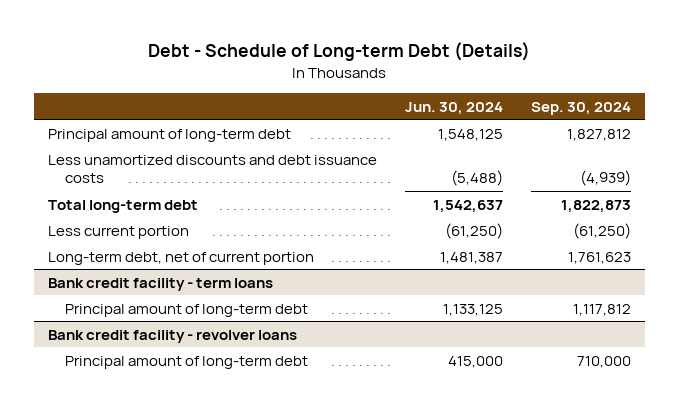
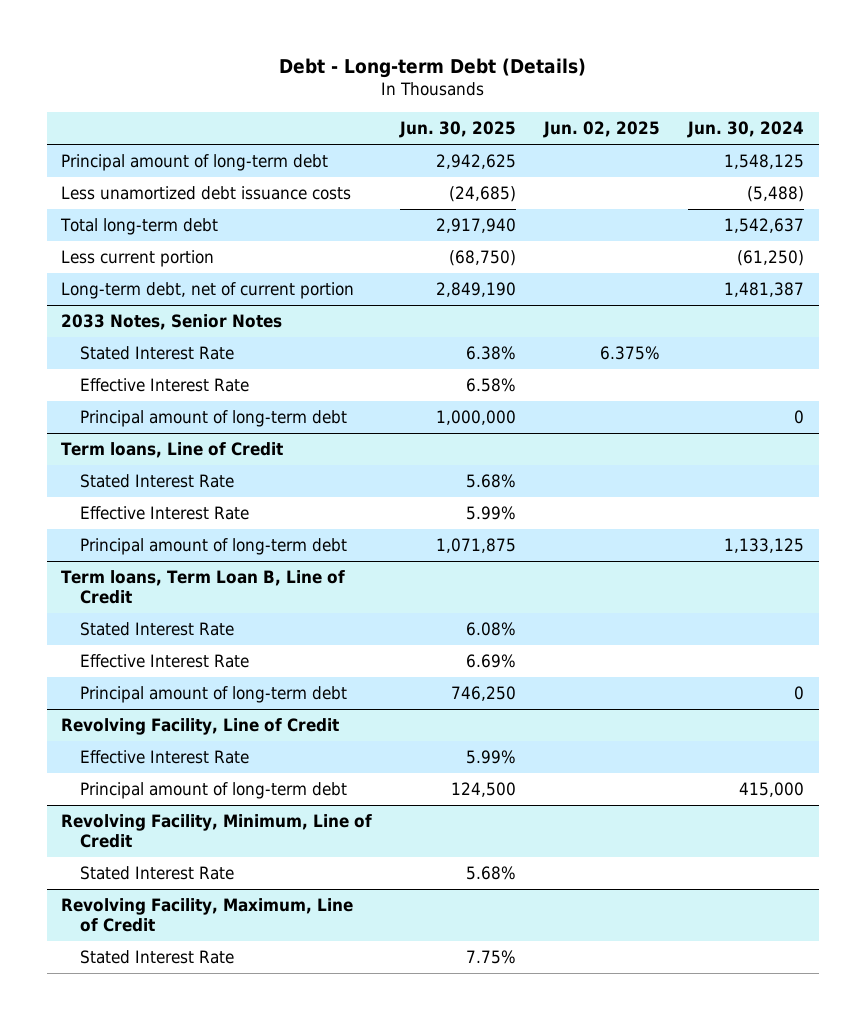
- Debt - Schedule of Long-term Debt (Details)
+ Debt - Long-term Debt (Details)
- | Jun. 30, 2024 | Sep. 30, 2024
+ | Jun. 30, 2025 | Jun. 02, 2025 | Jun. 30, 2024
- Less unamortized discounts and debt issuance costs | (5,488) | (4,939)
+ Less unamortized debt issuance costs | (24,685) | | (5,488)
- Bank credit facility - term loans
+ 2033 Notes, Senior Notes
+ Stated Interest Rate | 6.38% | 6.375% |
+ Effective Interest Rate | 6.58% | |
+ Principal amount of long-term debt | 1,000,000 | | 0
+ Term loans, Line of Credit
+ Stated Interest Rate | 5.68% | |
+ Effective Interest Rate | 5.99% | |
- Bank credit facility - revolver loans
+ Term loans, Term Loan B, Line of Credit
+ Stated Interest Rate | 6.08% | |
+ Effective Interest Rate | 6.69% | |
+ Principal amount of long-term debt | 746,250 | | 0
+ Revolving Facility, Line of Credit
+ Effective Interest Rate | 5.99% | |
+ Revolving Facility, Minimum, Line of Credit
+ Stated Interest Rate | 5.68% | |
+ Revolving Facility, Maximum, Line of Credit
+ Stated Interest Rate | 7.75% | |

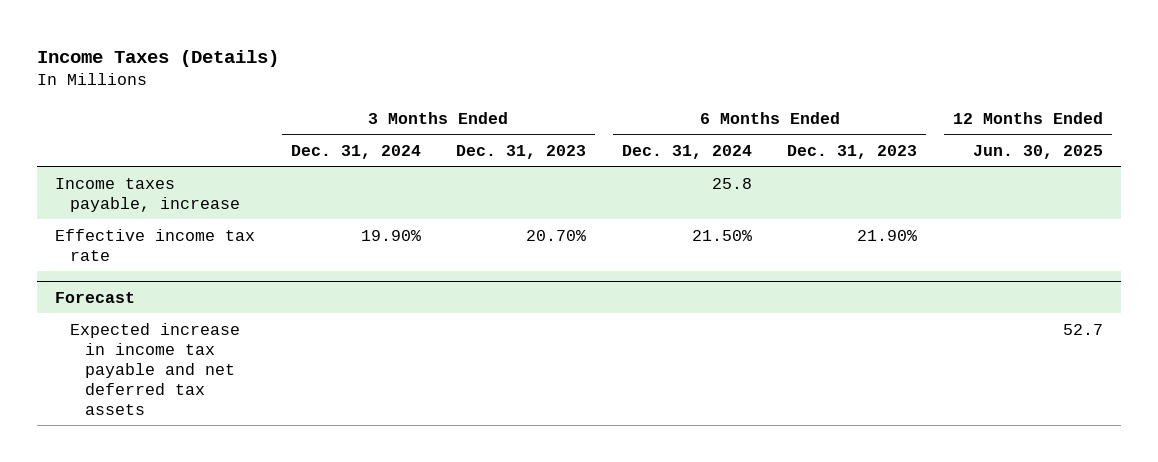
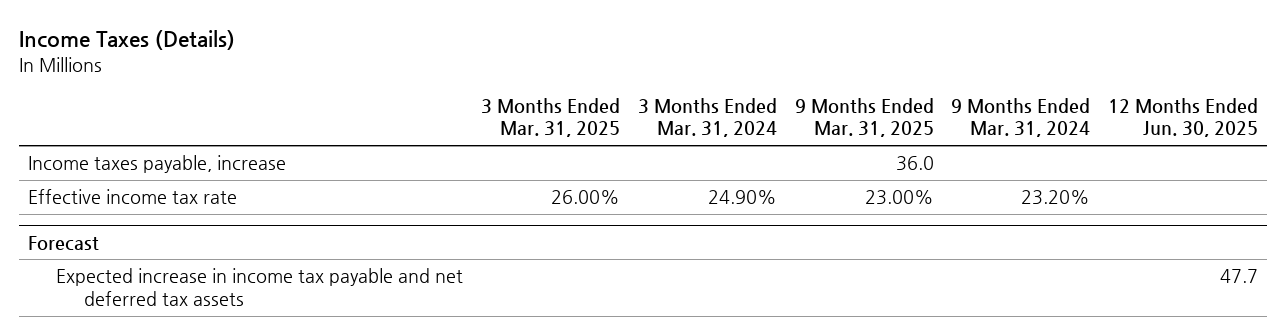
- | 3 Months Ended Dec. 31, 2024 | 3 Months Ended Dec. 31, 2023 | 6 Months Ended Dec. 31, 2024 | 6 Months Ended Dec. 31, 2023 | 12 Months Ended Jun. 30, 2025
+ | 3 Months Ended Mar. 31, 2025 | 3 Months Ended Mar. 31, 2024 | 9 Months Ended Mar. 31, 2025 | 9 Months Ended Mar. 31, 2024 | 12 Months Ended Jun. 30, 2025
@ Forecast
- Expected increase in income tax payable and net deferred tax assets | | | | | 52.7
+ Expected increase in income tax payable and net deferred tax assets | | | | | 47.7

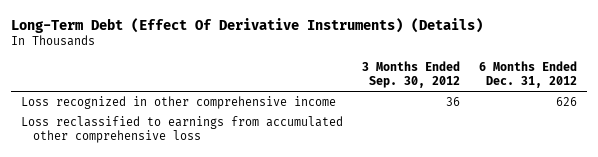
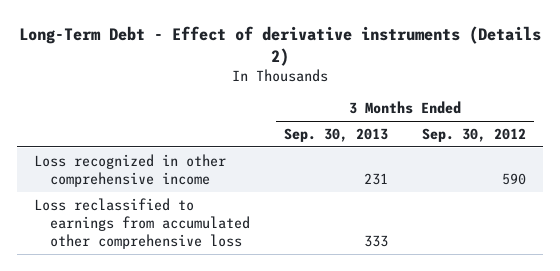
- Long-Term Debt (Effect Of Derivative Instruments) (Details)
+ Long-Term Debt - Effect of derivative instruments (Details 2)
- | 3 Months Ended Sep. 30, 2012 | 6 Months Ended Dec. 31, 2012
+ | 3 Months Ended Sep. 30, 2013 | 3 Months Ended Sep. 30, 2012
- Loss recognized in other comprehensive income | 36 | 626
+ Loss recognized in other comprehensive income | 231 | 590

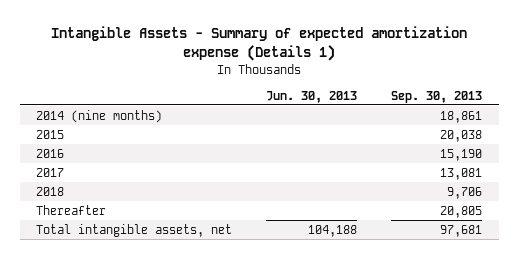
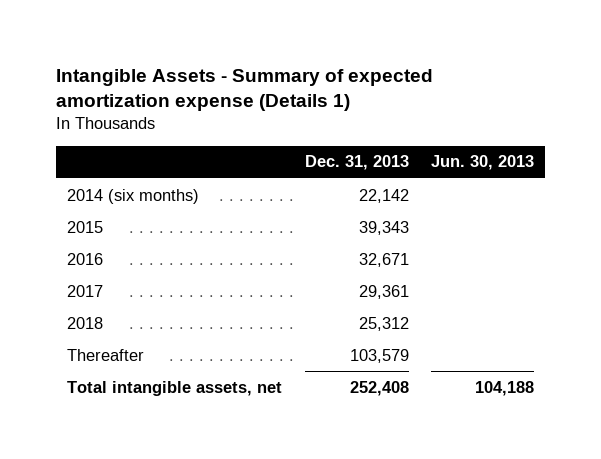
- | Jun. 30, 2013 | Sep. 30, 2013
+ | Dec. 31, 2013 | Jun. 30, 2013
- 2014 (nine months) | | 18,861
+ 2014 (six months) | 22,142 |

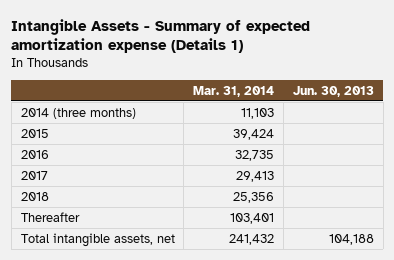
- | Dec. 31, 2013 | Jun. 30, 2013
+ | Mar. 31, 2014 | Jun. 30, 2013
- 2014 (six months) | 22,142 |
+ 2014 (three months) | 11,103 |

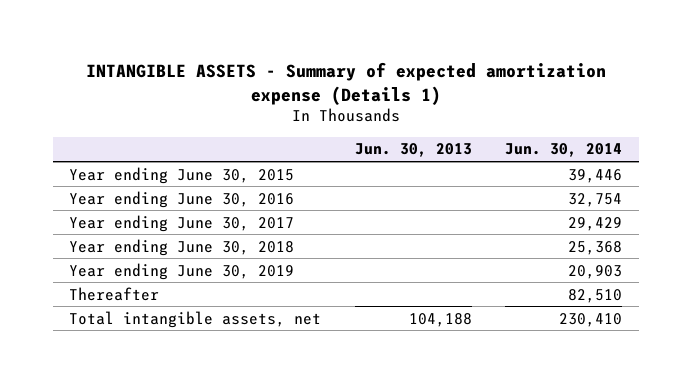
- Intangible Assets - Summary of expected amortization expense (Details 1)
+ INTANGIBLE ASSETS - Summary of expected amortization expense (Details 1)
- | Mar. 31, 2014 | Jun. 30, 2013
+ | Jun. 30, 2013 | Jun. 30, 2014
- 2014 (three months) | 11,103 |
- 2015 | 39,424 |
- 2016 | 32,735 |
- 2017 | 29,413 |
- 2018 | 25,356 |
+ Year ending June 30, 2015 | | 39,446
+ Year ending June 30, 2016 | | 32,754
+ Year ending June 30, 2017 | | 29,429
+ Year ending June 30, 2018 | | 25,368
+ Year ending June 30, 2019 | | 20,903

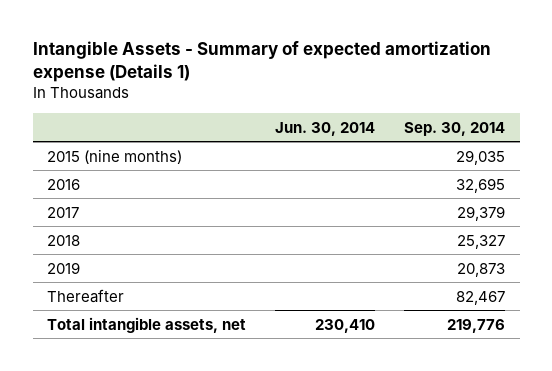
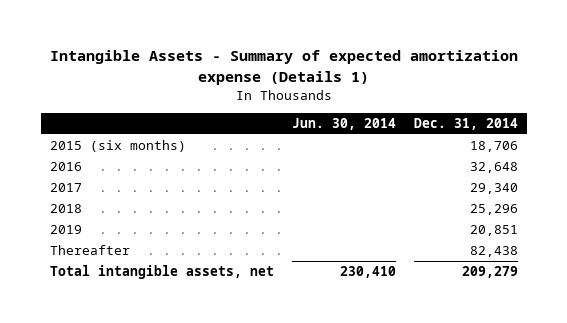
- | Jun. 30, 2014 | Sep. 30, 2014
+ | Jun. 30, 2014 | Dec. 31, 2014
- 2015 (nine months) | | 29,035
+ 2015 (six months) | | 18,706

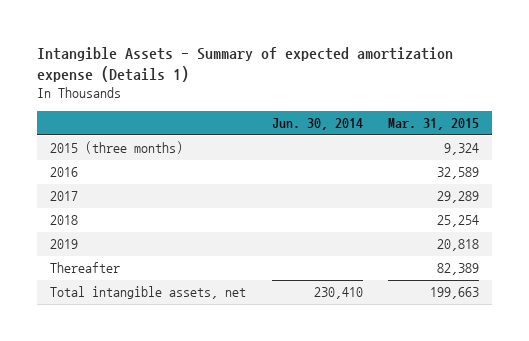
- | Jun. 30, 2014 | Dec. 31, 2014
+ | Jun. 30, 2014 | Mar. 31, 2015
- 2015 (six months) | | 18,706
+ 2015 (three months) | | 9,324

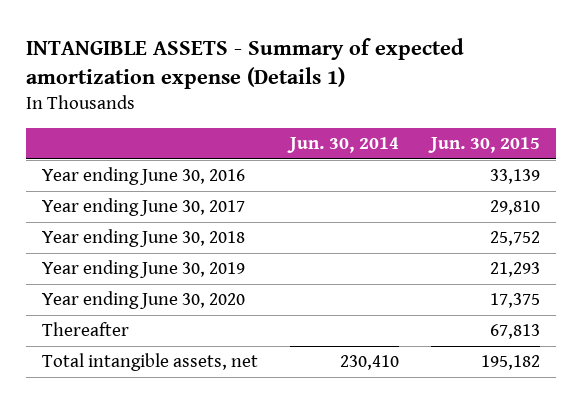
- Intangible Assets - Summary of expected amortization expense (Details 1)
+ INTANGIBLE ASSETS - Summary of expected amortization expense (Details 1)
- | Jun. 30, 2014 | Mar. 31, 2015
+ | Jun. 30, 2014 | Jun. 30, 2015
- 2015 (three months) | | 9,324
- 2016 | | 32,589
- 2017 | | 29,289
- 2018 | | 25,254
- 2019 | | 20,818
+ Year ending June 30, 2016 | | 33,139
+ Year ending June 30, 2017 | | 29,810
+ Year ending June 30, 2018 | | 25,752
+ Year ending June 30, 2019 | | 21,293
+ Year ending June 30, 2020 | | 17,375

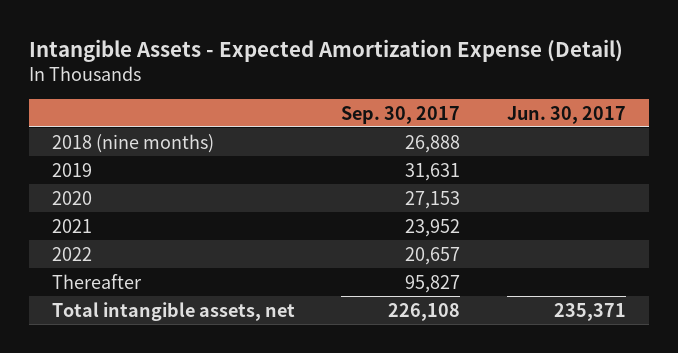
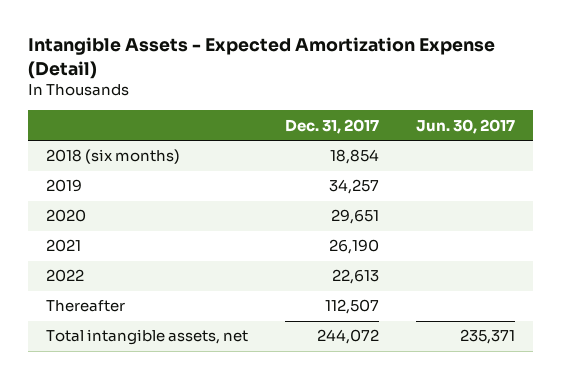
- | Sep. 30, 2017 | Jun. 30, 2017
+ | Dec. 31, 2017 | Jun. 30, 2017
- 2018 (nine months) | 26,888 |
+ 2018 (six months) | 18,854 |

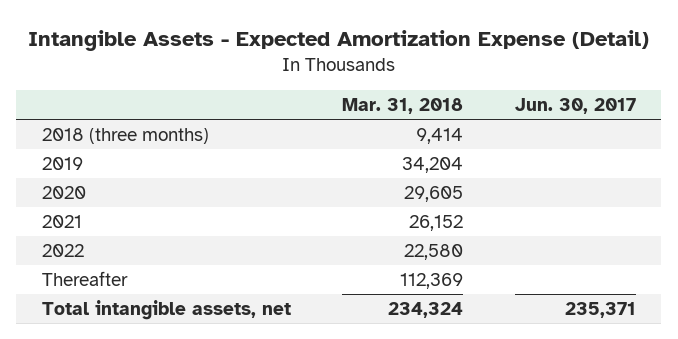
- | Dec. 31, 2017 | Jun. 30, 2017
+ | Mar. 31, 2018 | Jun. 30, 2017
- 2018 (six months) | 18,854 |
+ 2018 (three months) | 9,414 |

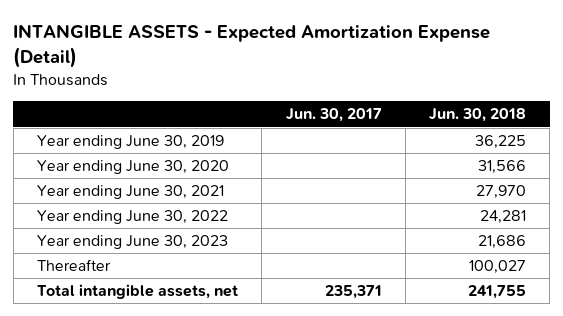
- Intangible Assets - Expected Amortization Expense (Detail)
+ INTANGIBLE ASSETS - Expected Amortization Expense (Detail)
- | Mar. 31, 2018 | Jun. 30, 2017
+ | Jun. 30, 2017 | Jun. 30, 2018
- 2018 (three months) | 9,414 |
- 2019 | 34,204 |
- 2020 | 29,605 |
- 2021 | 26,152 |
- 2022 | 22,580 |
+ Year ending June 30, 2019 | | 36,225
+ Year ending June 30, 2020 | | 31,566
+ Year ending June 30, 2021 | | 27,970
+ Year ending June 30, 2022 | | 24,281
+ Year ending June 30, 2023 | | 21,686

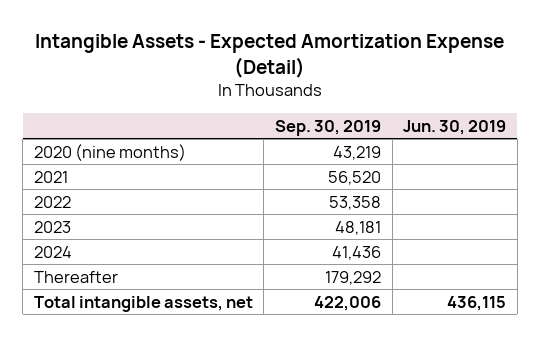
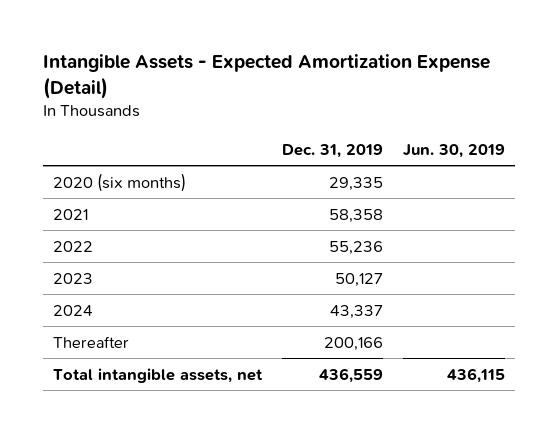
- | Sep. 30, 2019 | Jun. 30, 2019
+ | Dec. 31, 2019 | Jun. 30, 2019
- 2020 (nine months) | 43,219 |
+ 2020 (six months) | 29,335 |

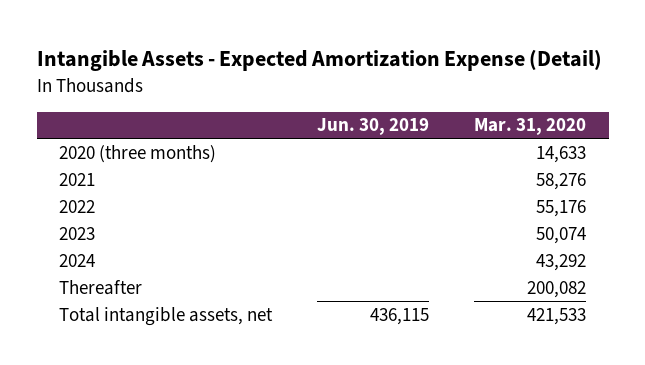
- | Dec. 31, 2019 | Jun. 30, 2019
+ | Jun. 30, 2019 | Mar. 31, 2020
- 2020 (six months) | 29,335 |
+ 2020 (three months) | | 14,633

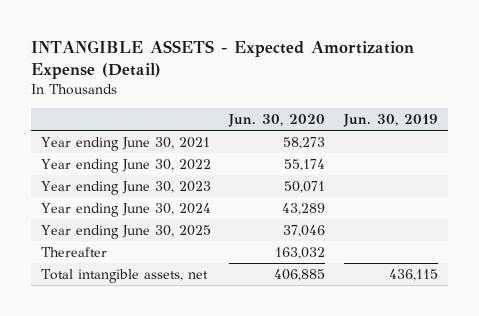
- Intangible Assets - Expected Amortization Expense (Detail)
+ INTANGIBLE ASSETS - Expected Amortization Expense (Detail)
- | Jun. 30, 2019 | Mar. 31, 2020
+ | Jun. 30, 2020 | Jun. 30, 2019
- 2020 (three months) | | 14,633
- 2021 | | 58,276
- 2022 | | 55,176
- 2023 | | 50,074
- 2024 | | 43,292
+ Year ending June 30, 2021 | 58,273 |
+ Year ending June 30, 2022 | 55,174 |
+ Year ending June 30, 2023 | 50,071 |
+ Year ending June 30, 2024 | 43,289 |
+ Year ending June 30, 2025 | 37,046 |

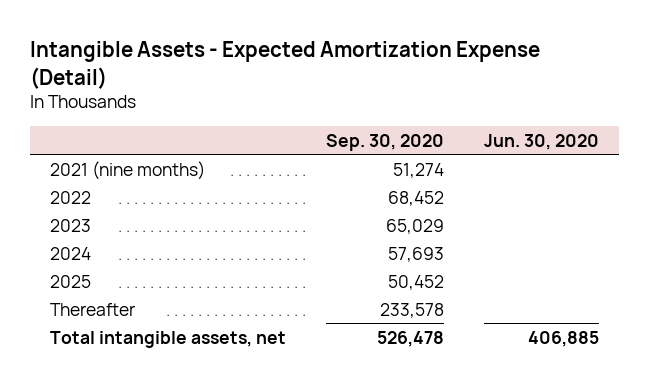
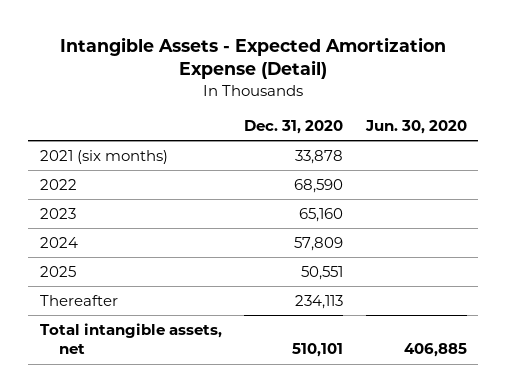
- | Sep. 30, 2020 | Jun. 30, 2020
+ | Dec. 31, 2020 | Jun. 30, 2020
- 2021 (nine months) | 51,274 |
+ 2021 (six months) | 33,878 |

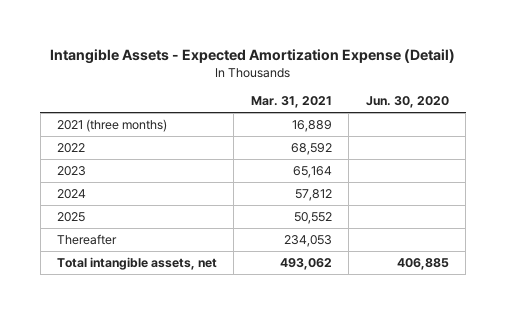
- | Dec. 31, 2020 | Jun. 30, 2020
+ | Mar. 31, 2021 | Jun. 30, 2020
- 2021 (six months) | 33,878 |
+ 2021 (three months) | 16,889 |

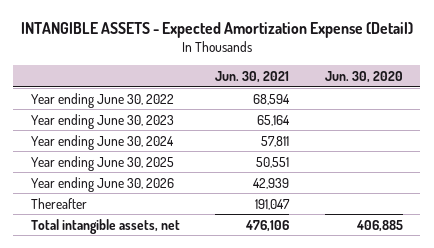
- Intangible Assets - Expected Amortization Expense (Detail)
+ INTANGIBLE ASSETS - Expected Amortization Expense (Detail)
- | Mar. 31, 2021 | Jun. 30, 2020
+ | Jun. 30, 2021 | Jun. 30, 2020
- 2021 (three months) | 16,889 |
- 2022 | 68,592 |
- 2023 | 65,164 |
- 2024 | 57,812 |
- 2025 | 50,552 |
+ Year ending June 30, 2022 | 68,594 |
+ Year ending June 30, 2023 | 65,164 |
+ Year ending June 30, 2024 | 57,811 |
+ Year ending June 30, 2025 | 50,551 |
+ Year ending June 30, 2026 | 42,939 |

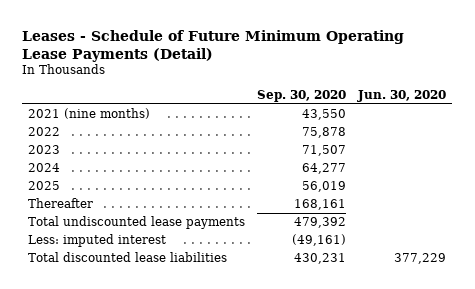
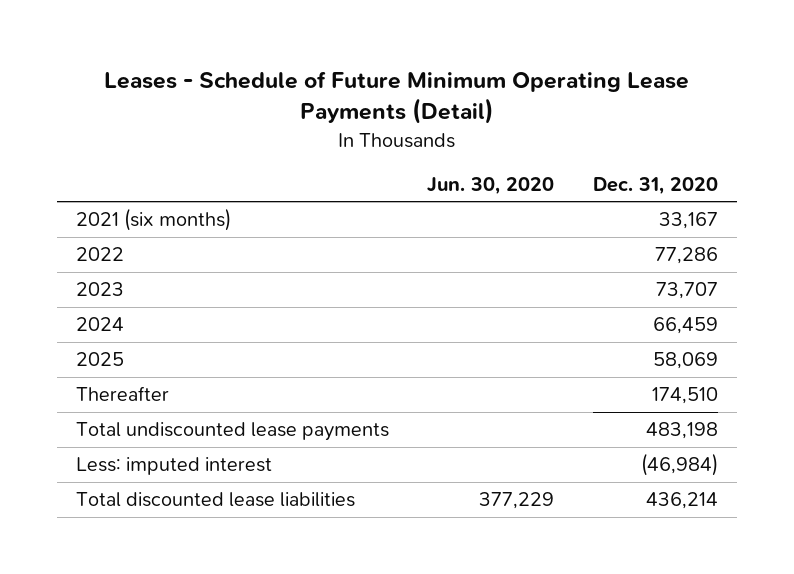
- | Sep. 30, 2020 | Jun. 30, 2020
+ | Jun. 30, 2020 | Dec. 31, 2020
- 2021 (nine months) | 43,550 |
+ 2021 (six months) | | 33,167

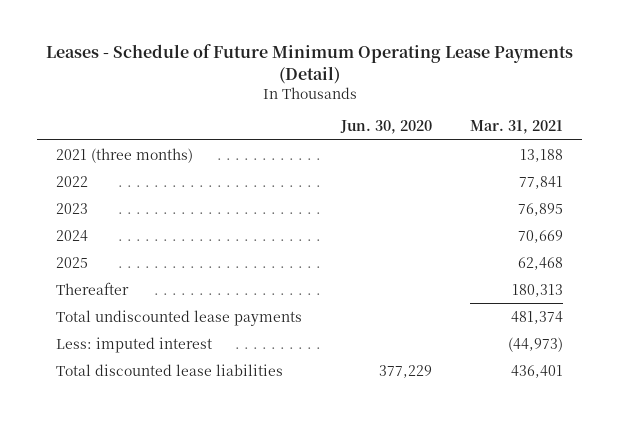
- | Jun. 30, 2020 | Dec. 31, 2020
+ | Jun. 30, 2020 | Mar. 31, 2021
- 2021 (six months) | | 33,167
+ 2021 (three months) | | 13,188

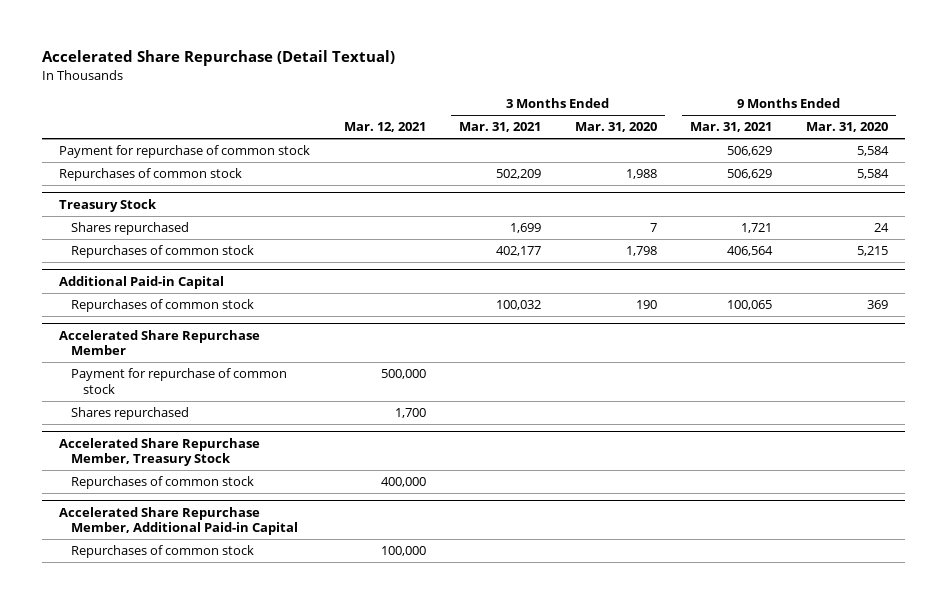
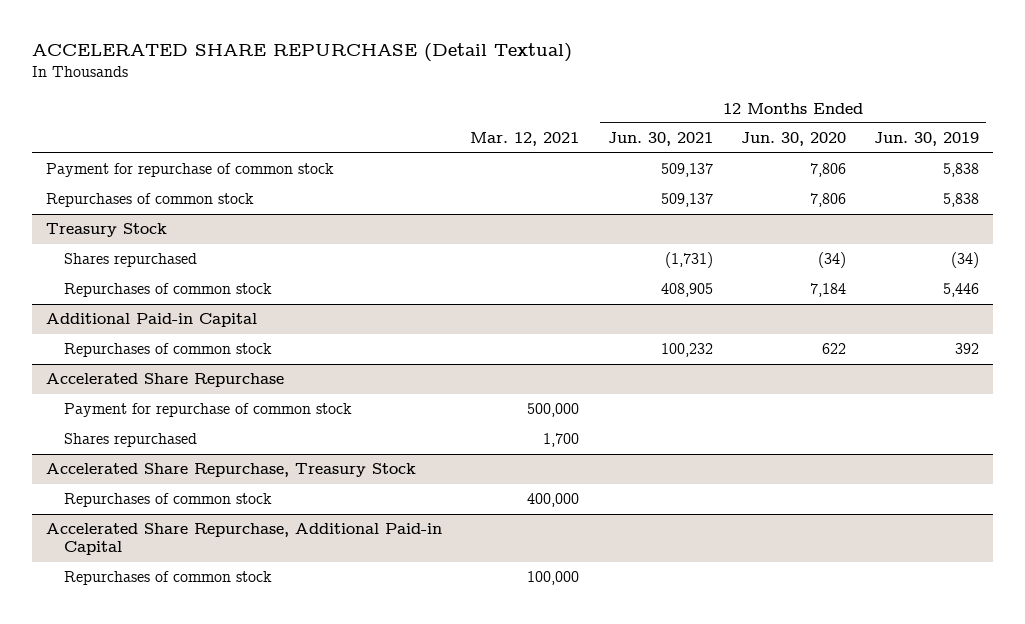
- Accelerated Share Repurchase (Detail Textual)
+ ACCELERATED SHARE REPURCHASE (Detail Textual)
- | Mar. 12, 2021 | 3 Months Ended Mar. 31, 2021 | 3 Months Ended Mar. 31, 2020 | 9 Months Ended Mar. 31, 2021 | 9 Months Ended Mar. 31, 2020
+ | Mar. 12, 2021 | 12 Months Ended Jun. 30, 2021 | 12 Months Ended Jun. 30, 2020 | 12 Months Ended Jun. 30, 2019
- Accelerated Share Repurchase Member
+ Accelerated Share Repurchase
- Accelerated Share Repurchase Member, Treasury Stock
+ Accelerated Share Repurchase, Treasury Stock
- Accelerated Share Repurchase Member, Additional Paid-in Capital
+ Accelerated Share Repurchase, Additional Paid-in Capital

